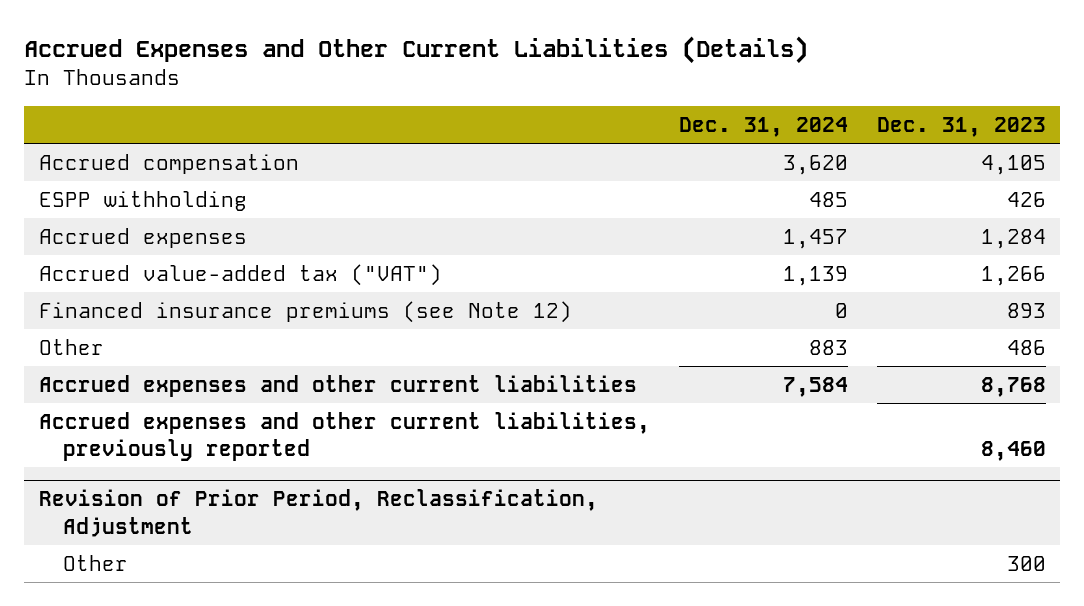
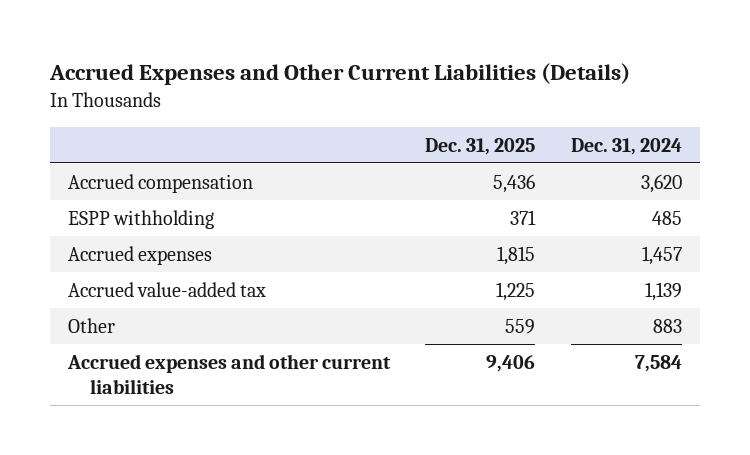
- | Dec. 31, 2024 | Dec. 31, 2023
+ | Dec. 31, 2025 | Dec. 31, 2024
- Accrued value-added tax ("VAT") | 1,139 | 1,266
- Financed insurance premiums (see Note 12) | 0 | 893
+ Accrued value-added tax | 1,225 | 1,139
- Accrued expenses and other current liabilities, previously reported | | 8,460
- Revision of Prior Period, Reclassification, Adjustment
- Other | | 300

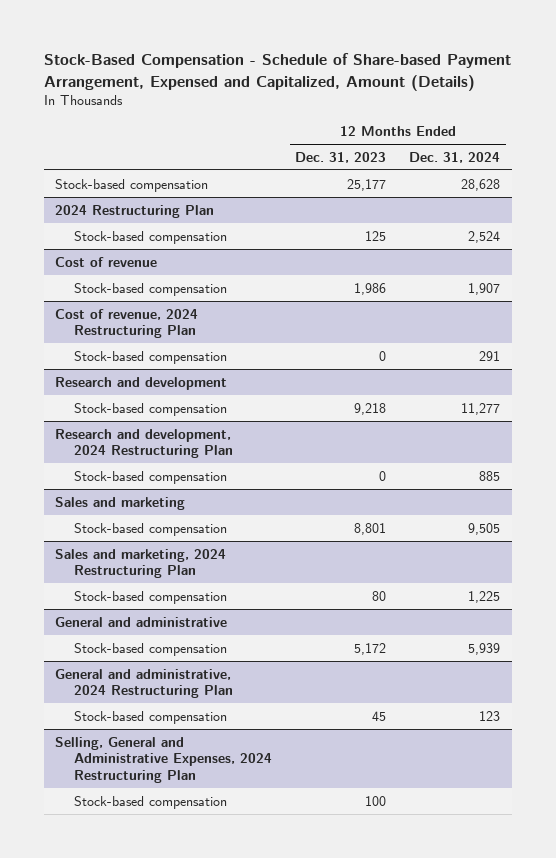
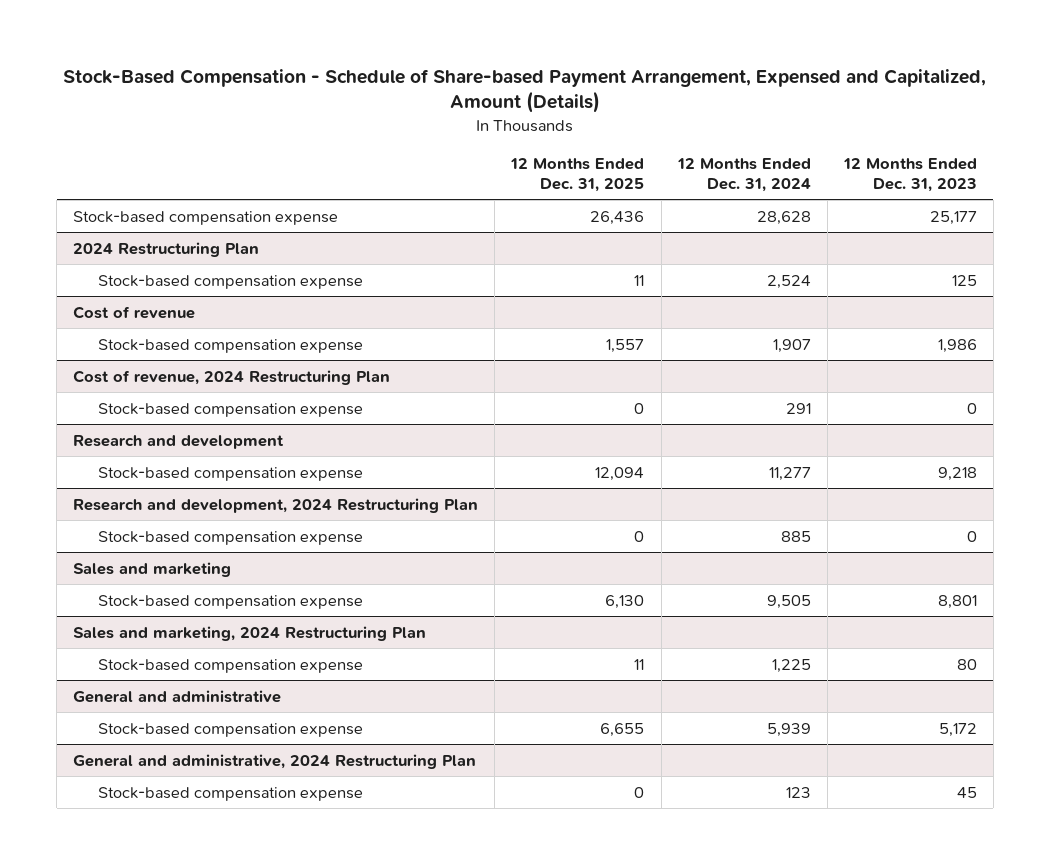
- | 12 Months Ended Dec. 31, 2023 | 12 Months Ended Dec. 31, 2024
+ | 12 Months Ended Dec. 31, 2025 | 12 Months Ended Dec. 31, 2024 | 12 Months Ended Dec. 31, 2023
- Stock-based compensation | 25,177 | 28,628
+ Stock-based compensation expense | 26,436 | 28,628 | 25,177
@ 2024 Restructuring Plan
- Stock-based compensation | 125 | 2,524
+ Stock-based compensation expense | 11 | 2,524 | 125
@ Cost of revenue
- Stock-based compensation | 1,986 | 1,907
+ Stock-based compensation expense | 1,557 | 1,907 | 1,986
@ Cost of revenue, 2024 Restructuring Plan
- Stock-based compensation | 0 | 291
+ Stock-based compensation expense | 0 | 291 | 0
@ Research and development
- Stock-based compensation | 9,218 | 11,277
+ Stock-based compensation expense | 12,094 | 11,277 | 9,218
@ Research and development, 2024 Restructuring Plan
- Stock-based compensation | 0 | 885
+ Stock-based compensation expense | 0 | 885 | 0
@ Sales and marketing
- Stock-based compensation | 8,801 | 9,505
+ Stock-based compensation expense | 6,130 | 9,505 | 8,801
@ Sales and marketing, 2024 Restructuring Plan
- Stock-based compensation | 80 | 1,225
+ Stock-based compensation expense | 11 | 1,225 | 80
@ General and administrative
- Stock-based compensation | 5,172 | 5,939
+ Stock-based compensation expense | 6,655 | 5,939 | 5,172
@ General and administrative, 2024 Restructuring Plan
- Stock-based compensation | 45 | 123
- Selling, General and Administrative Expenses, 2024 Restructuring Plan
- Stock-based compensation | 100 |
@ General and administrative, 2024 Restructuring Plan
+ Stock-based compensation expense | 0 | 123 | 45

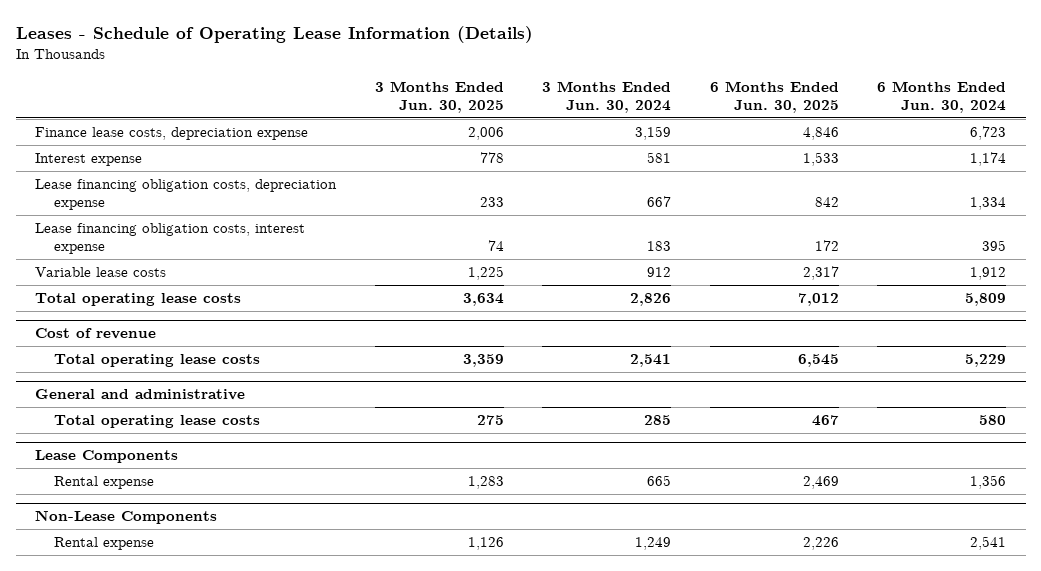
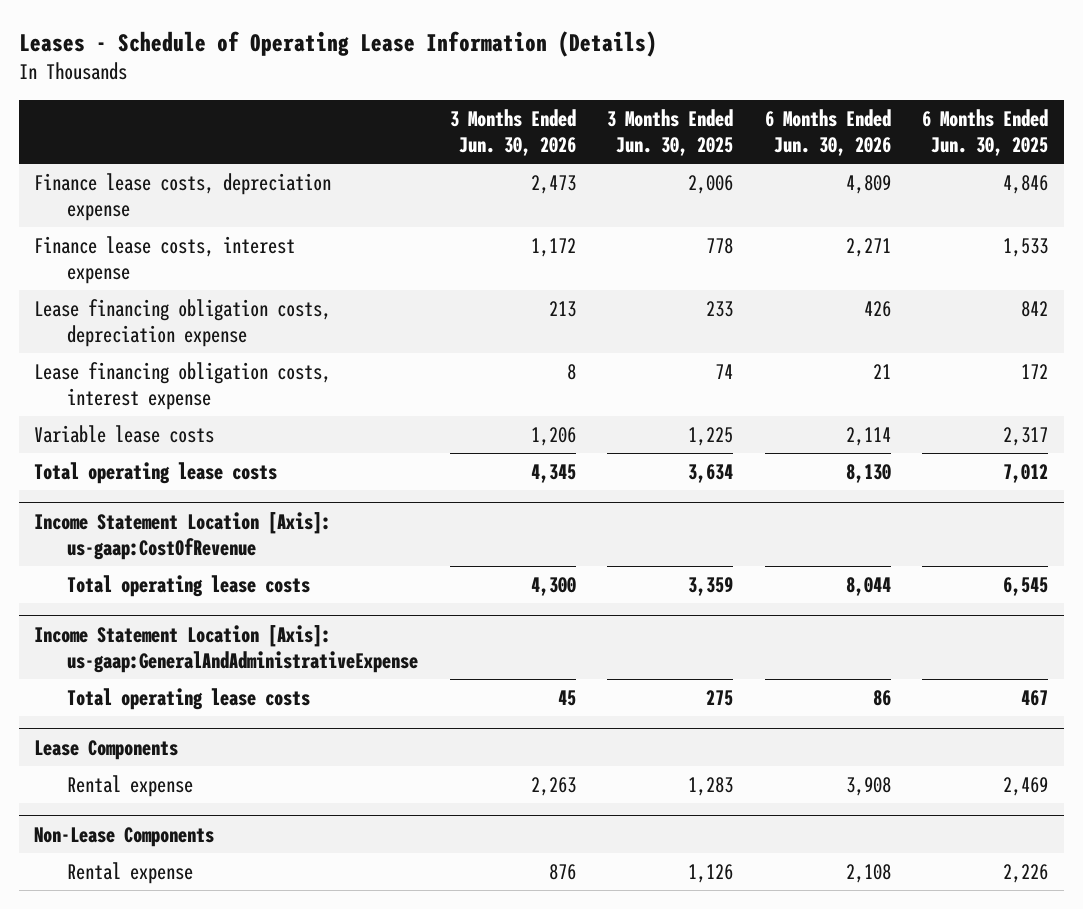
- | 3 Months Ended Jun. 30, 2025 | 3 Months Ended Jun. 30, 2024 | 6 Months Ended Jun. 30, 2025 | 6 Months Ended Jun. 30, 2024
+ | 3 Months Ended Jun. 30, 2026 | 3 Months Ended Jun. 30, 2025 | 6 Months Ended Jun. 30, 2026 | 6 Months Ended Jun. 30, 2025
- Interest expense | 778 | 581 | 1,533 | 1,174
+ Finance lease costs, interest expense | 1,172 | 778 | 2,271 | 1,533
- Cost of revenue
+ Income Statement Location [Axis]: us-gaap:CostOfRevenue
- General and administrative
+ Income Statement Location [Axis]: us-gaap:GeneralAndAdministrativeExpense

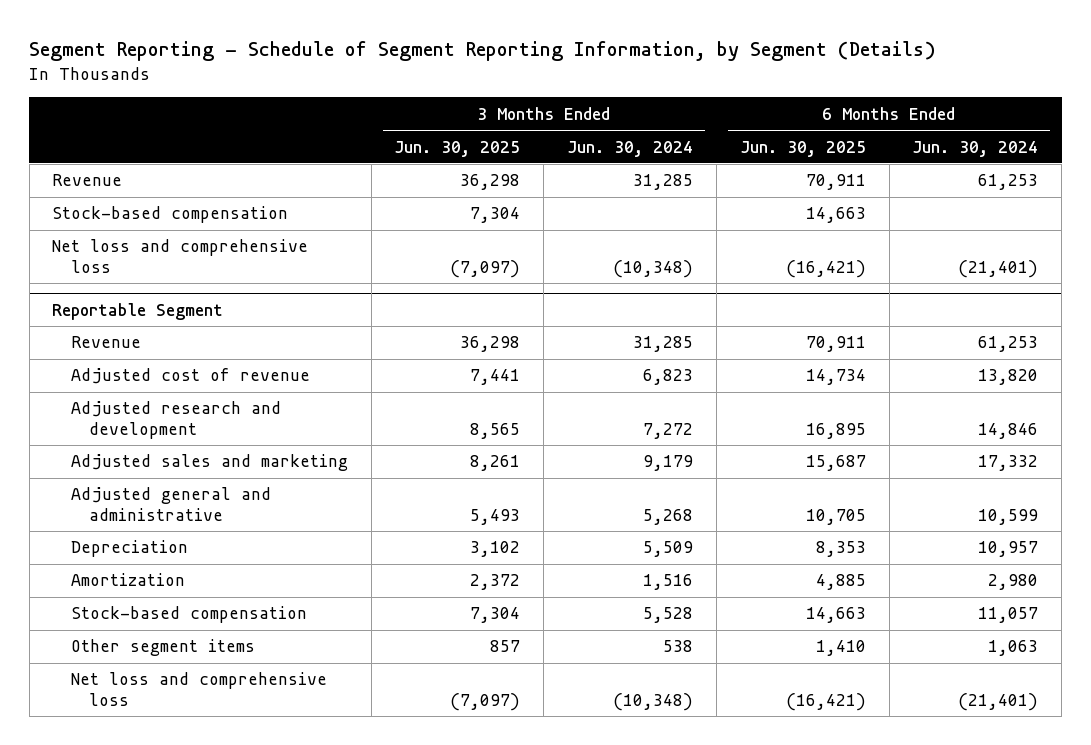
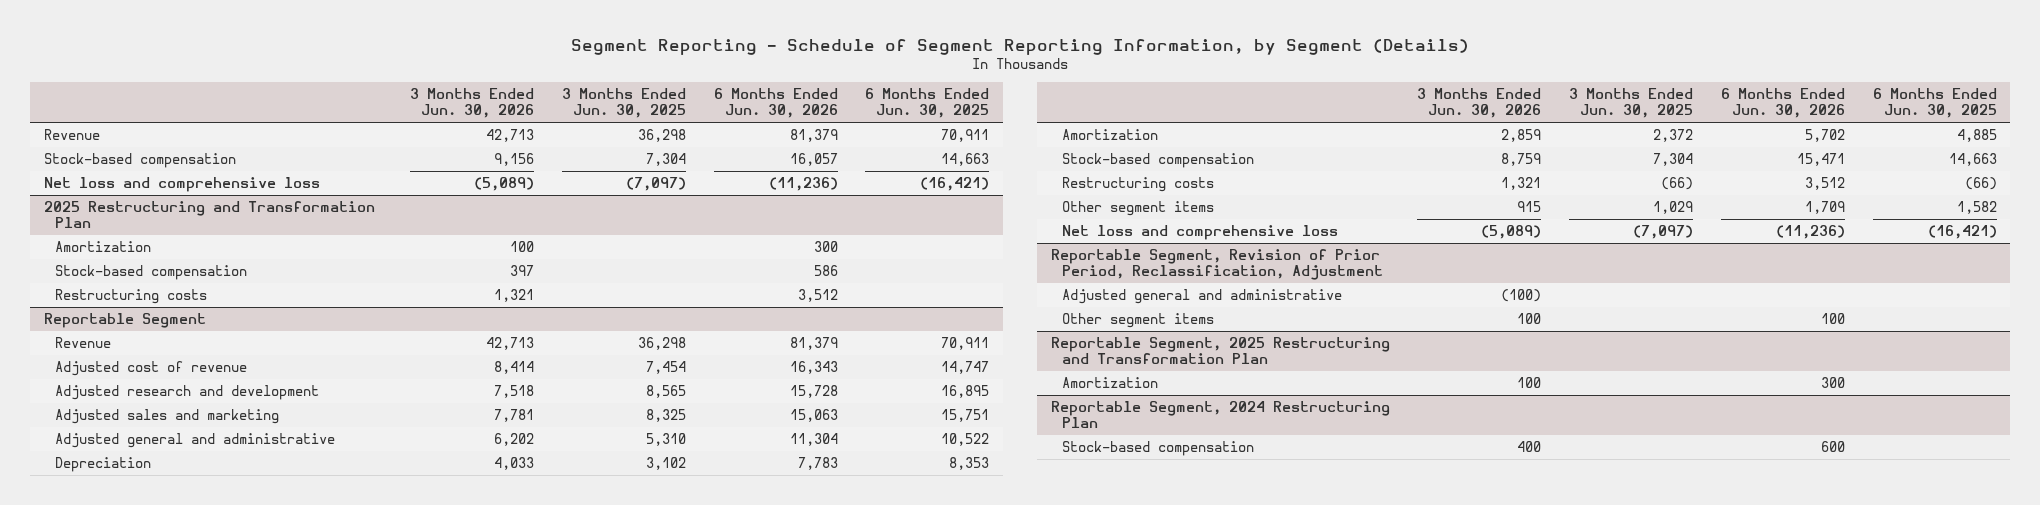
- | 3 Months Ended Jun. 30, 2025 | 3 Months Ended Jun. 30, 2024 | 6 Months Ended Jun. 30, 2025 | 6 Months Ended Jun. 30, 2024
+ | 3 Months Ended Jun. 30, 2026 | 3 Months Ended Jun. 30, 2025 | 6 Months Ended Jun. 30, 2026 | 6 Months Ended Jun. 30, 2025
+ 2025 Restructuring and Transformation Plan
+ Amortization | 100 | | 300 |
+ Stock-based compensation | 397 | | 586 |
+ Restructuring costs | 1,321 | | 3,512 |
@ Reportable Segment
- Adjusted cost of revenue | 7,441 | 6,823 | 14,734 | 13,820
+ Adjusted cost of revenue | 8,414 | 7,454 | 16,343 | 14,747
- Adjusted sales and marketing | 8,261 | 9,179 | 15,687 | 17,332
- Adjusted general and administrative | 5,493 | 5,268 | 10,705 | 10,599
+ Adjusted sales and marketing | 7,781 | 8,325 | 15,063 | 15,751
+ Adjusted general and administrative | 6,202 | 5,310 | 11,304 | 10,522
- Other segment items | 857 | 538 | 1,410 | 1,063
+ Restructuring costs | 1,321 | (66) | 3,512 | (66)
+ Other segment items | 915 | 1,029 | 1,709 | 1,582
+ Reportable Segment, Revision of Prior Period, Reclassification, Adjustment
+ Adjusted general and administrative | (100) | | |
+ Other segment items | 100 | | 100 |
+ Reportable Segment, 2025 Restructuring and Transformation Plan
+ Amortization | 100 | | 300 |
+ Reportable Segment, 2024 Restructuring Plan
+ Stock-based compensation | 400 | | 600 |

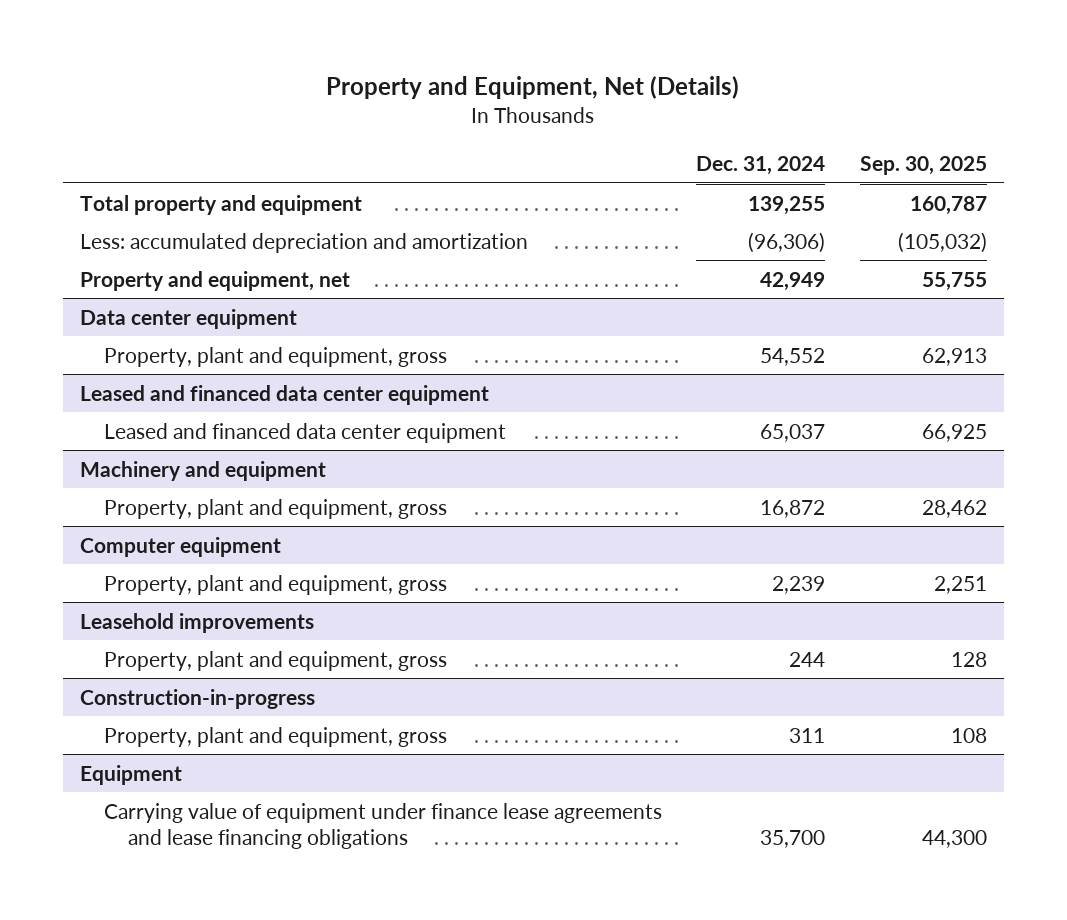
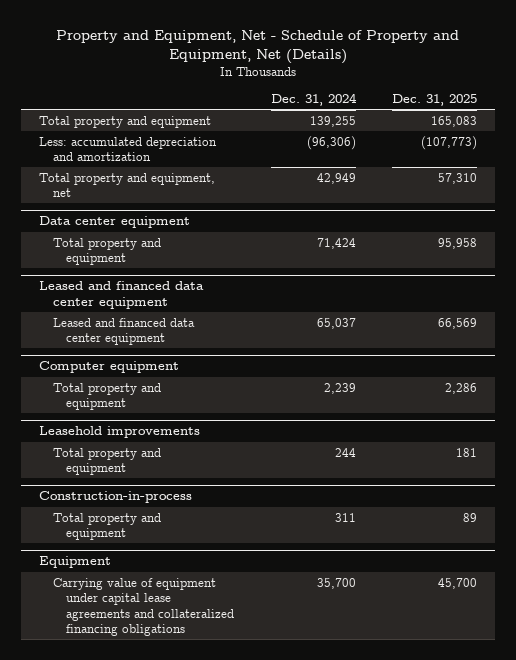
- Property and Equipment, Net (Details)
+ Property and Equipment, Net - Schedule of Property and Equipment, Net (Details)
- | Dec. 31, 2024 | Sep. 30, 2025
+ | Dec. 31, 2024 | Dec. 31, 2025
- Property and equipment, net | 42,949 | 55,755
+ Total property and equipment, net | 42,949 | 57,310
@ Data center equipment
- Property, plant and equipment, gross | 54,552 | 62,913
+ Total property and equipment | 71,424 | 95,958
- Machinery and equipment
- Property, plant and equipment, gross | 16,872 | 28,462
@ Computer equipment
- Property, plant and equipment, gross | 2,239 | 2,251
+ Total property and equipment | 2,239 | 2,286
@ Leasehold improvements
- Property, plant and equipment, gross | 244 | 128
- Construction-in-progress
- Property, plant and equipment, gross | 311 | 108
@ Leasehold improvements
+ Total property and equipment | 244 | 181
+ Construction-in-process
+ Total property and equipment | 311 | 89
@ Equipment
- Carrying value of equipment under finance lease agreements and lease financing obligations | 35,700 | 44,300
+ Carrying value of equipment under capital lease agreements and collateralized financing obligations | 35,700 | 45,700

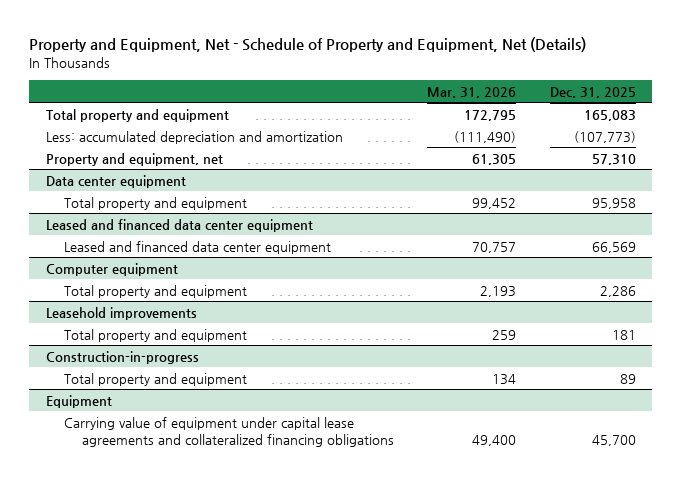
- | Dec. 31, 2024 | Dec. 31, 2025
+ | Mar. 31, 2026 | Dec. 31, 2025
- Total property and equipment, net | 42,949 | 57,310
+ Property and equipment, net | 61,305 | 57,310
- Construction-in-process
+ Construction-in-progress

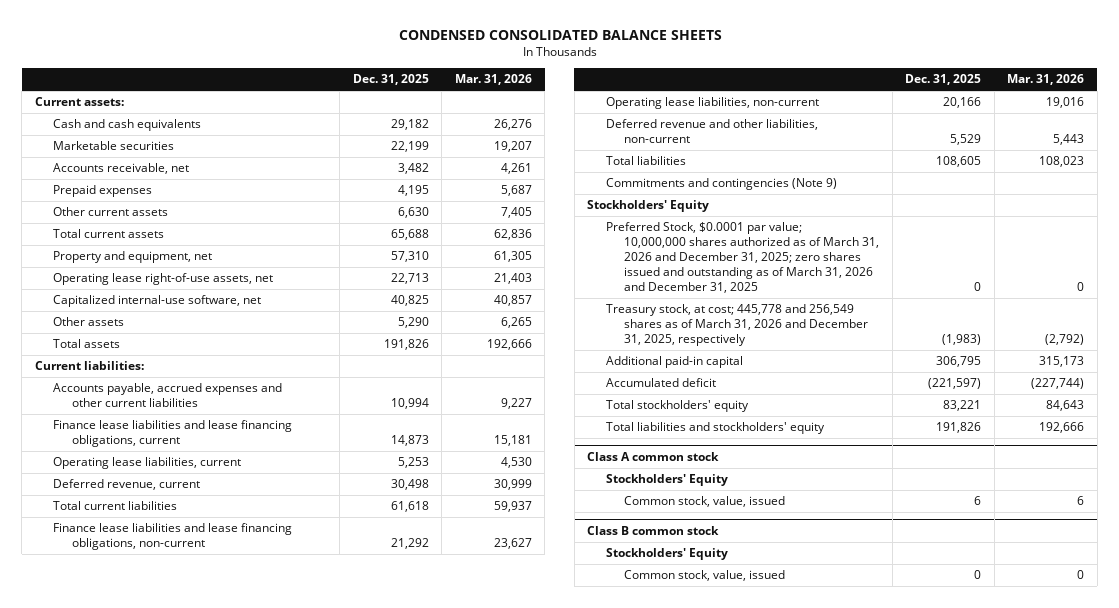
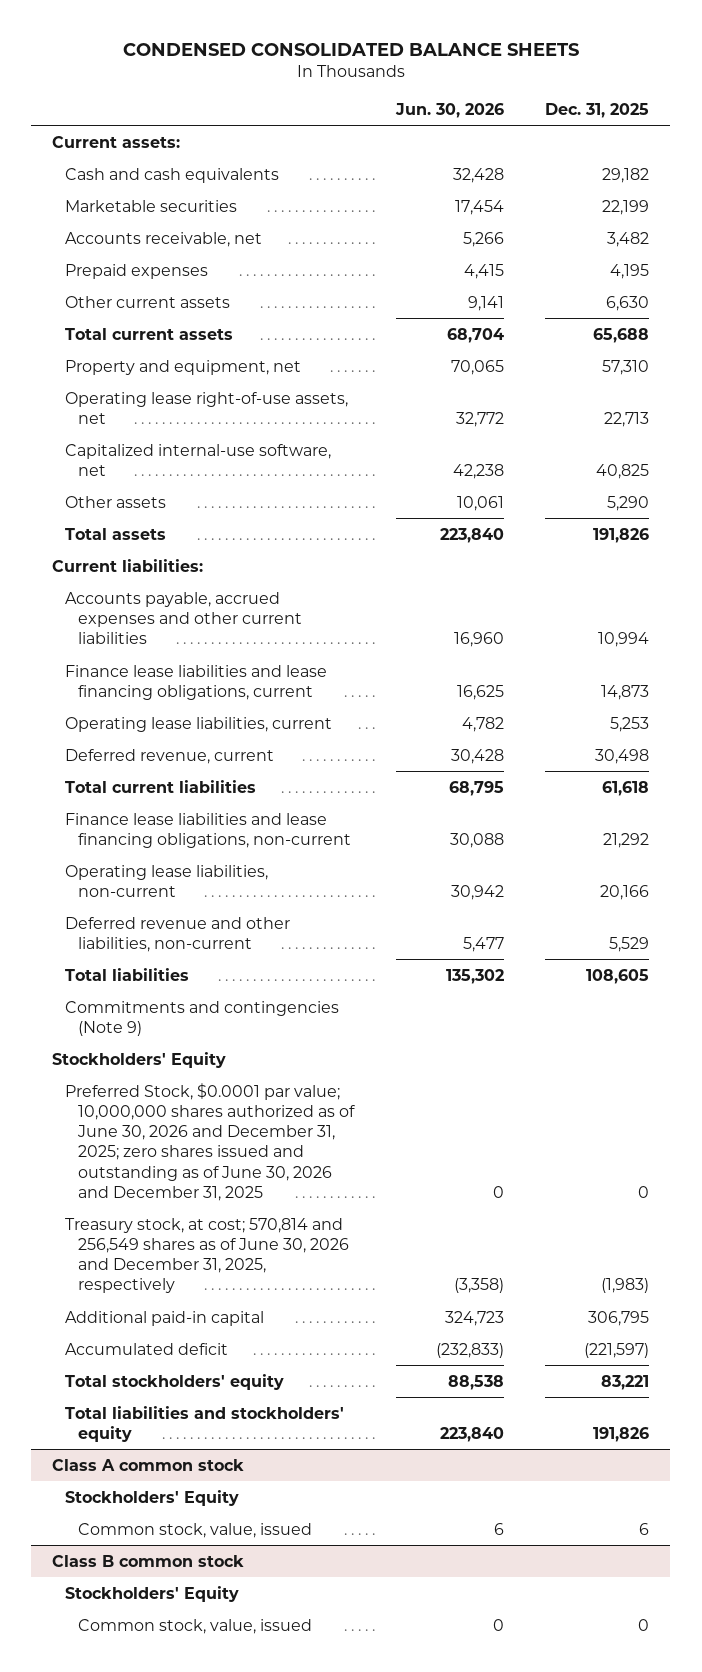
- | Dec. 31, 2025 | Mar. 31, 2026
+ | Jun. 30, 2026 | Dec. 31, 2025
- Preferred Stock, $0.0001 par value; 10,000,000 shares authorized as of March 31, 2026 and December 31, 2025; zero shares issued and outstanding as of March 31, 2026 and December 31, 2025 | 0 | 0
- Treasury stock, at cost; 445,778 and 256,549 shares as of March 31, 2026 and December 31, 2025, respectively | (1,983) | (2,792)
+ Preferred Stock, $0.0001 par value; 10,000,000 shares authorized as of June 30, 2026 and December 31, 2025; zero shares issued and outstanding as of June 30, 2026 and December 31, 2025 | 0 | 0
+ Treasury stock, at cost; 570,814 and 256,549 shares as of June 30, 2026 and December 31, 2025, respectively | (3,358) | (1,983)

